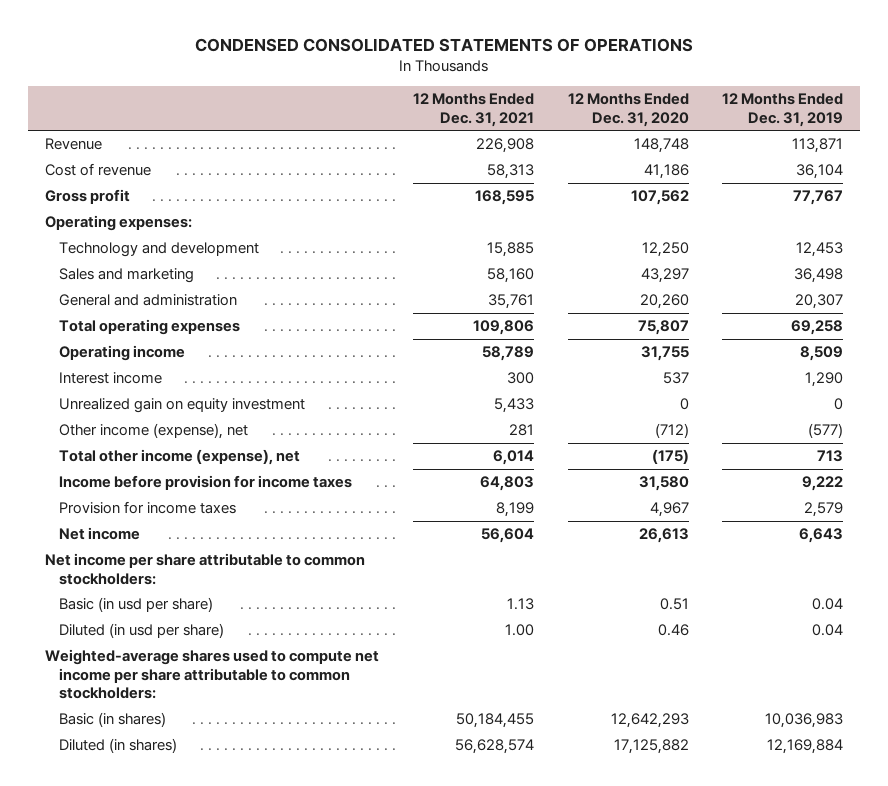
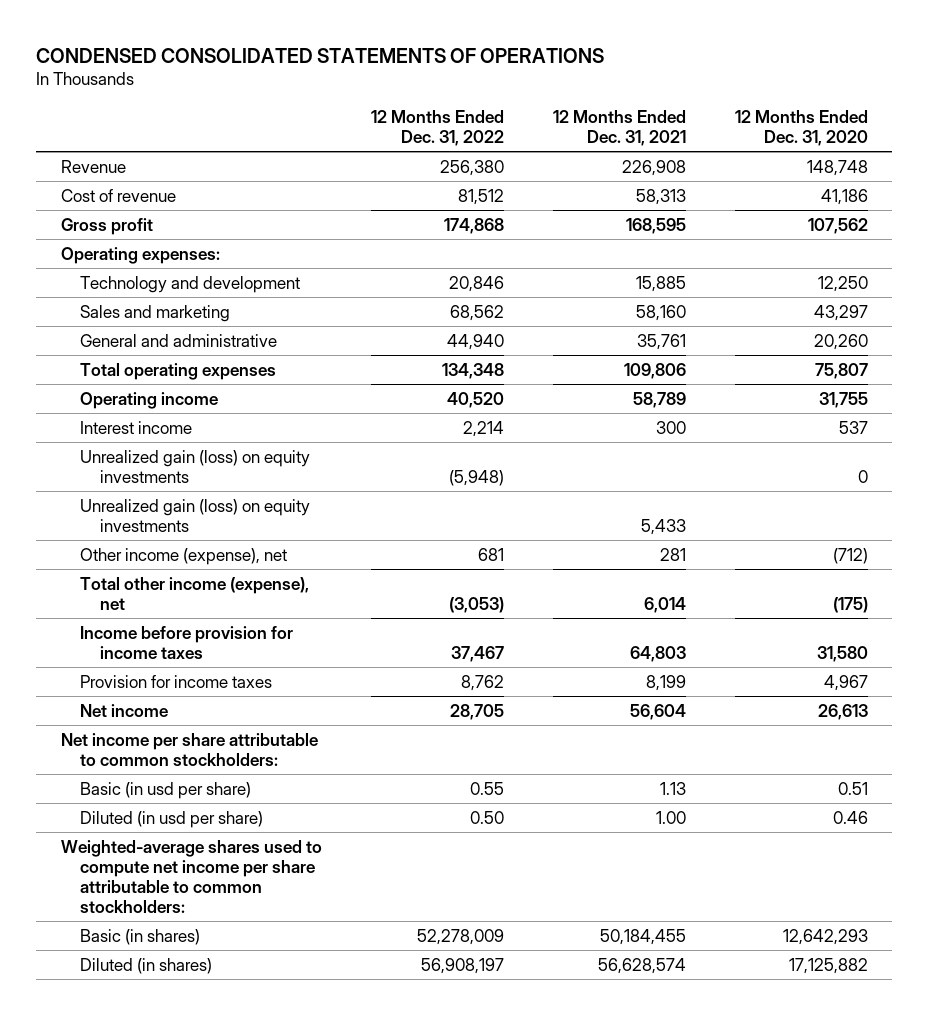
- | 12 Months Ended Dec. 31, 2021 | 12 Months Ended Dec. 31, 2020 | 12 Months Ended Dec. 31, 2019
+ | 12 Months Ended Dec. 31, 2022 | 12 Months Ended Dec. 31, 2021 | 12 Months Ended Dec. 31, 2020
- General and administration | 35,761 | 20,260 | 20,307
+ General and administrative | 44,940 | 35,761 | 20,260
- Unrealized gain on equity investment | 5,433 | 0 | 0
+ Unrealized gain (loss) on equity investments | (5,948) | | 0
+ Unrealized gain (loss) on equity investments | | 5,433 |

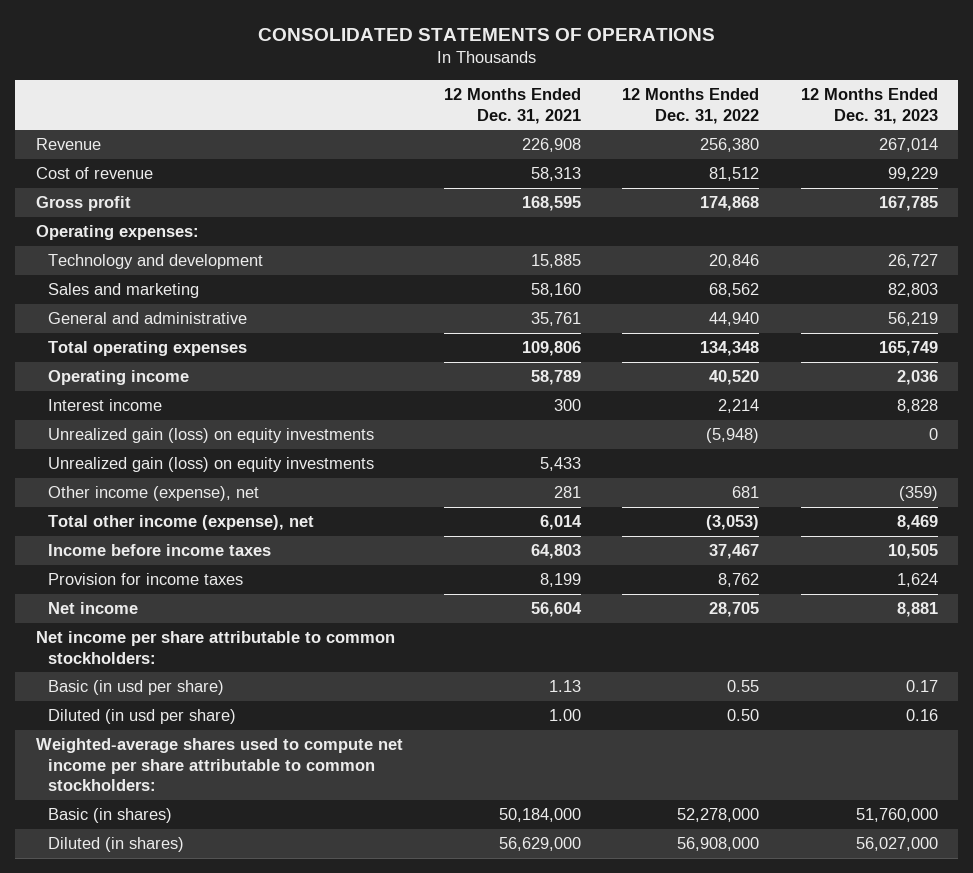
- CONDENSED CONSOLIDATED STATEMENTS OF OPERATIONS
+ CONSOLIDATED STATEMENTS OF OPERATIONS
- | 12 Months Ended Dec. 31, 2022 | 12 Months Ended Dec. 31, 2021 | 12 Months Ended Dec. 31, 2020
+ | 12 Months Ended Dec. 31, 2021 | 12 Months Ended Dec. 31, 2022 | 12 Months Ended Dec. 31, 2023
- Income before provision for income taxes | 37,467 | 64,803 | 31,580
+ Income before income taxes | 64,803 | 37,467 | 10,505
- Basic (in shares) | 52,278,009 | 50,184,455 | 12,642,293
- Diluted (in shares) | 56,908,197 | 56,628,574 | 17,125,882
+ Basic (in shares) | 50,184,000 | 52,278,000 | 51,760,000
+ Diluted (in shares) | 56,629,000 | 56,908,000 | 56,027,000

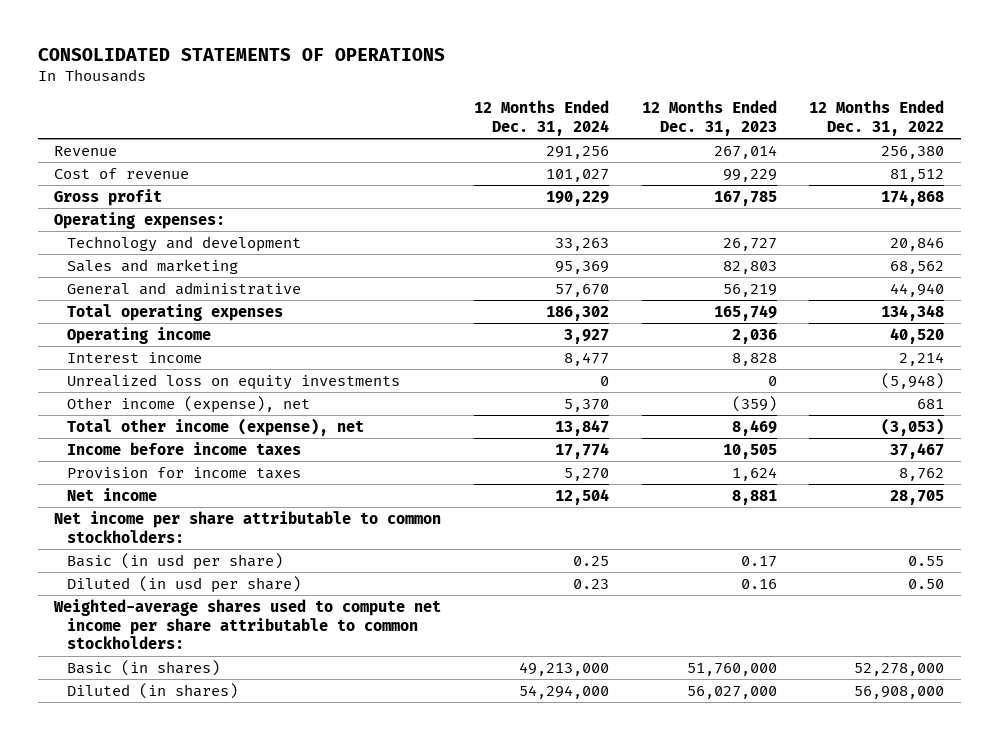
- | 12 Months Ended Dec. 31, 2021 | 12 Months Ended Dec. 31, 2022 | 12 Months Ended Dec. 31, 2023
+ | 12 Months Ended Dec. 31, 2024 | 12 Months Ended Dec. 31, 2023 | 12 Months Ended Dec. 31, 2022
- Unrealized gain (loss) on equity investments | | (5,948) | 0
- Unrealized gain (loss) on equity investments | 5,433 | |
+ Unrealized loss on equity investments | 0 | 0 | (5,948)

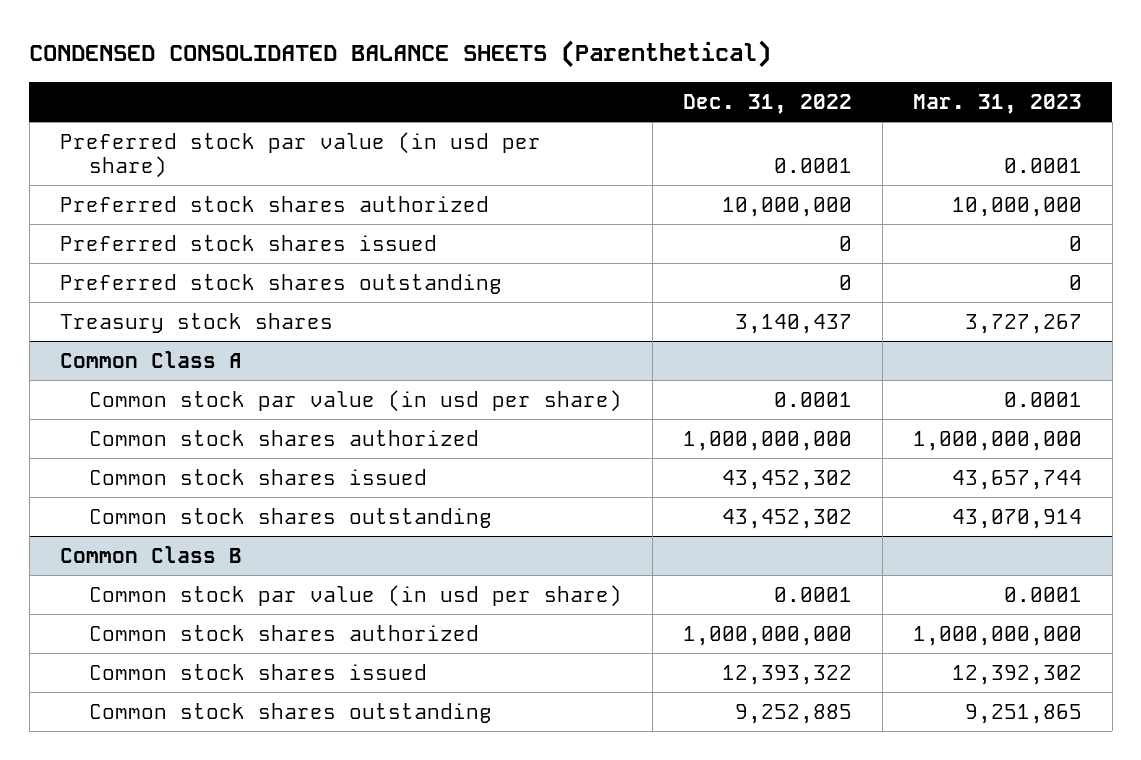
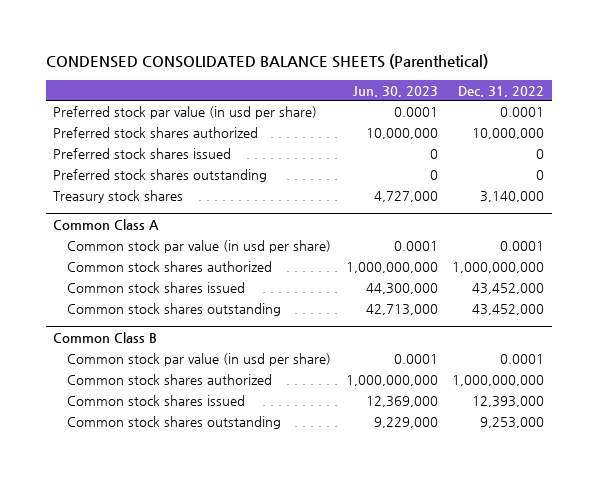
- | Dec. 31, 2022 | Mar. 31, 2023
+ | Jun. 30, 2023 | Dec. 31, 2022
- Treasury stock shares | 3,140,437 | 3,727,267
+ Treasury stock shares | 4,727,000 | 3,140,000
@ Common Class A
- Common stock shares issued | 43,452,302 | 43,657,744
- Common stock shares outstanding | 43,452,302 | 43,070,914
+ Common stock shares issued | 44,300,000 | 43,452,000
+ Common stock shares outstanding | 42,713,000 | 43,452,000
@ Common Class B
- Common stock shares issued | 12,393,322 | 12,392,302
- Common stock shares outstanding | 9,252,885 | 9,251,865
+ Common stock shares issued | 12,369,000 | 12,393,000
+ Common stock shares outstanding | 9,229,000 | 9,253,000

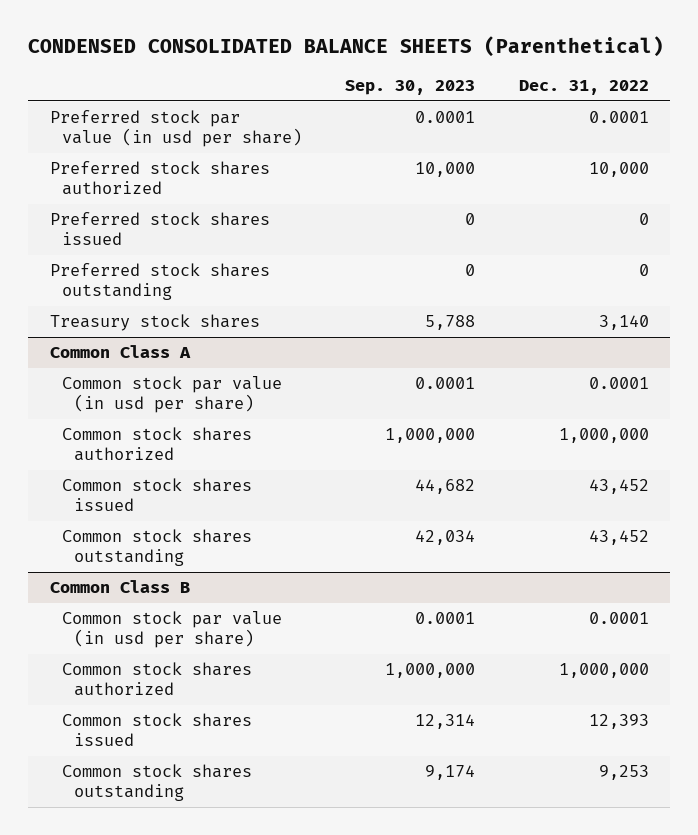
- | Jun. 30, 2023 | Dec. 31, 2022
+ | Sep. 30, 2023 | Dec. 31, 2022
- Preferred stock shares authorized | 10,000,000 | 10,000,000
+ Preferred stock shares authorized | 10,000 | 10,000
- Treasury stock shares | 4,727,000 | 3,140,000
+ Treasury stock shares | 5,788 | 3,140
@ Common Class A
- Common stock shares authorized | 1,000,000,000 | 1,000,000,000
- Common stock shares issued | 44,300,000 | 43,452,000
- Common stock shares outstanding | 42,713,000 | 43,452,000
+ Common stock shares authorized | 1,000,000 | 1,000,000
+ Common stock shares issued | 44,682 | 43,452
+ Common stock shares outstanding | 42,034 | 43,452
@ Common Class B
- Common stock shares authorized | 1,000,000,000 | 1,000,000,000
- Common stock shares issued | 12,369,000 | 12,393,000
- Common stock shares outstanding | 9,229,000 | 9,253,000
+ Common stock shares authorized | 1,000,000 | 1,000,000
+ Common stock shares issued | 12,314 | 12,393
+ Common stock shares outstanding | 9,174 | 9,253

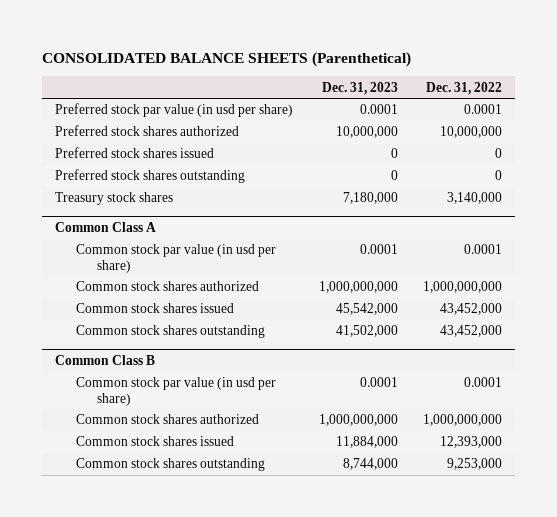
- CONDENSED CONSOLIDATED BALANCE SHEETS (Parenthetical)
+ CONSOLIDATED BALANCE SHEETS (Parenthetical)
- | Sep. 30, 2023 | Dec. 31, 2022
+ | Dec. 31, 2023 | Dec. 31, 2022
- Preferred stock shares authorized | 10,000 | 10,000
+ Preferred stock shares authorized | 10,000,000 | 10,000,000
- Treasury stock shares | 5,788 | 3,140
+ Treasury stock shares | 7,180,000 | 3,140,000
@ Common Class A
- Common stock shares authorized | 1,000,000 | 1,000,000
- Common stock shares issued | 44,682 | 43,452
- Common stock shares outstanding | 42,034 | 43,452
+ Common stock shares authorized | 1,000,000,000 | 1,000,000,000
+ Common stock shares issued | 45,542,000 | 43,452,000
+ Common stock shares outstanding | 41,502,000 | 43,452,000
@ Common Class B
- Common stock shares authorized | 1,000,000 | 1,000,000
- Common stock shares issued | 12,314 | 12,393
- Common stock shares outstanding | 9,174 | 9,253
+ Common stock shares authorized | 1,000,000,000 | 1,000,000,000
+ Common stock shares issued | 11,884,000 | 12,393,000
+ Common stock shares outstanding | 8,744,000 | 9,253,000

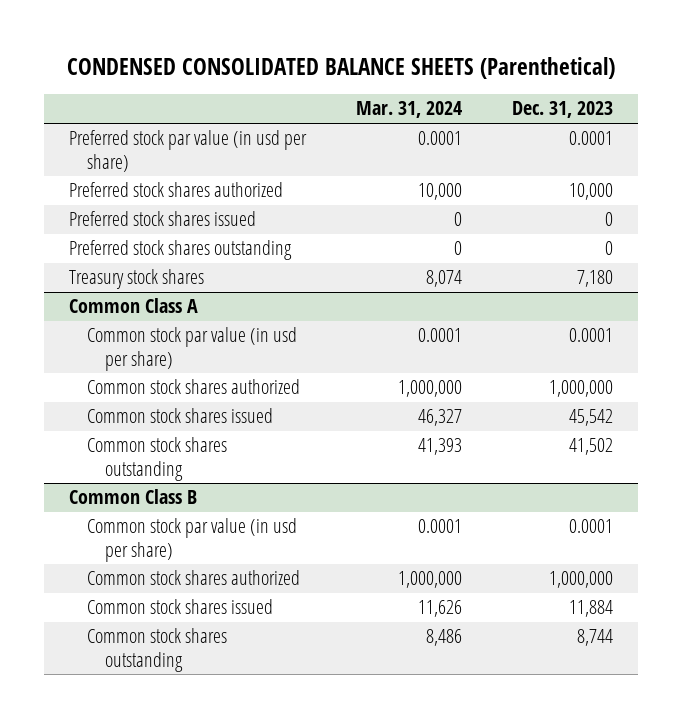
- CONSOLIDATED BALANCE SHEETS (Parenthetical)
+ CONDENSED CONSOLIDATED BALANCE SHEETS (Parenthetical)
- | Dec. 31, 2023 | Dec. 31, 2022
+ | Mar. 31, 2024 | Dec. 31, 2023
- Preferred stock shares authorized | 10,000,000 | 10,000,000
+ Preferred stock shares authorized | 10,000 | 10,000
- Treasury stock shares | 7,180,000 | 3,140,000
+ Treasury stock shares | 8,074 | 7,180
@ Common Class A
- Common stock shares authorized | 1,000,000,000 | 1,000,000,000
- Common stock shares issued | 45,542,000 | 43,452,000
- Common stock shares outstanding | 41,502,000 | 43,452,000
+ Common stock shares authorized | 1,000,000 | 1,000,000
+ Common stock shares issued | 46,327 | 45,542
+ Common stock shares outstanding | 41,393 | 41,502
@ Common Class B
- Common stock shares authorized | 1,000,000,000 | 1,000,000,000
- Common stock shares issued | 11,884,000 | 12,393,000
- Common stock shares outstanding | 8,744,000 | 9,253,000
+ Common stock shares authorized | 1,000,000 | 1,000,000
+ Common stock shares issued | 11,626 | 11,884
+ Common stock shares outstanding | 8,486 | 8,744

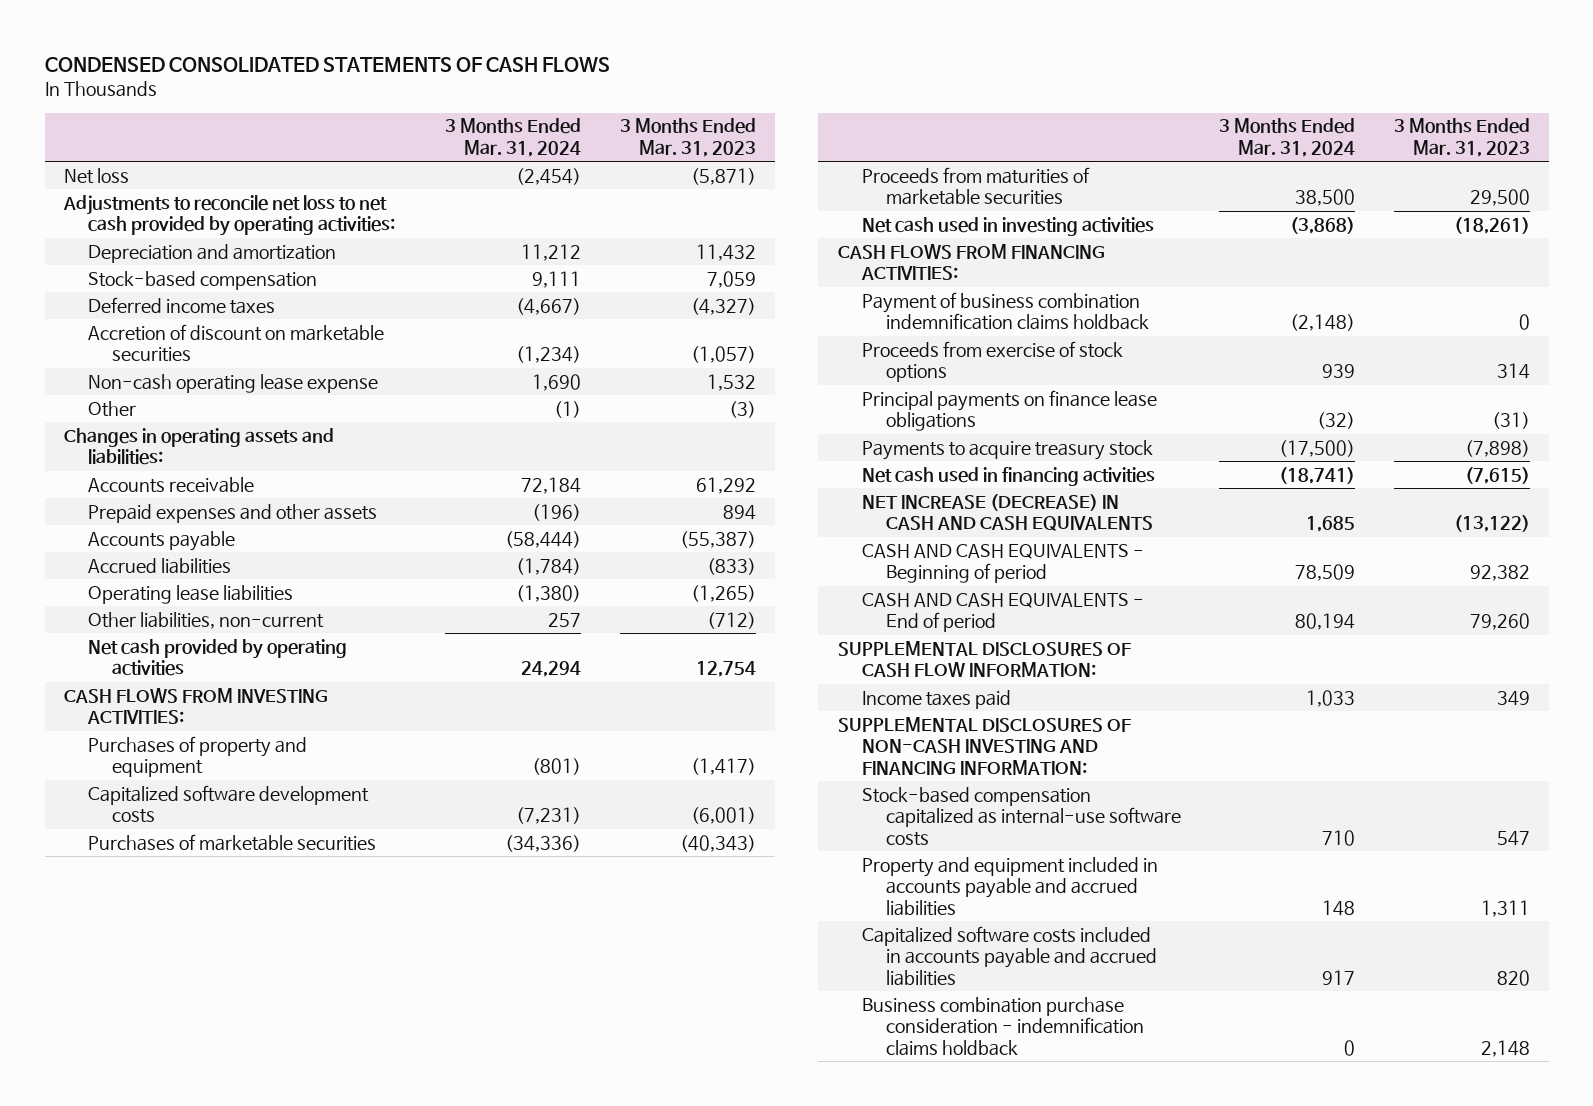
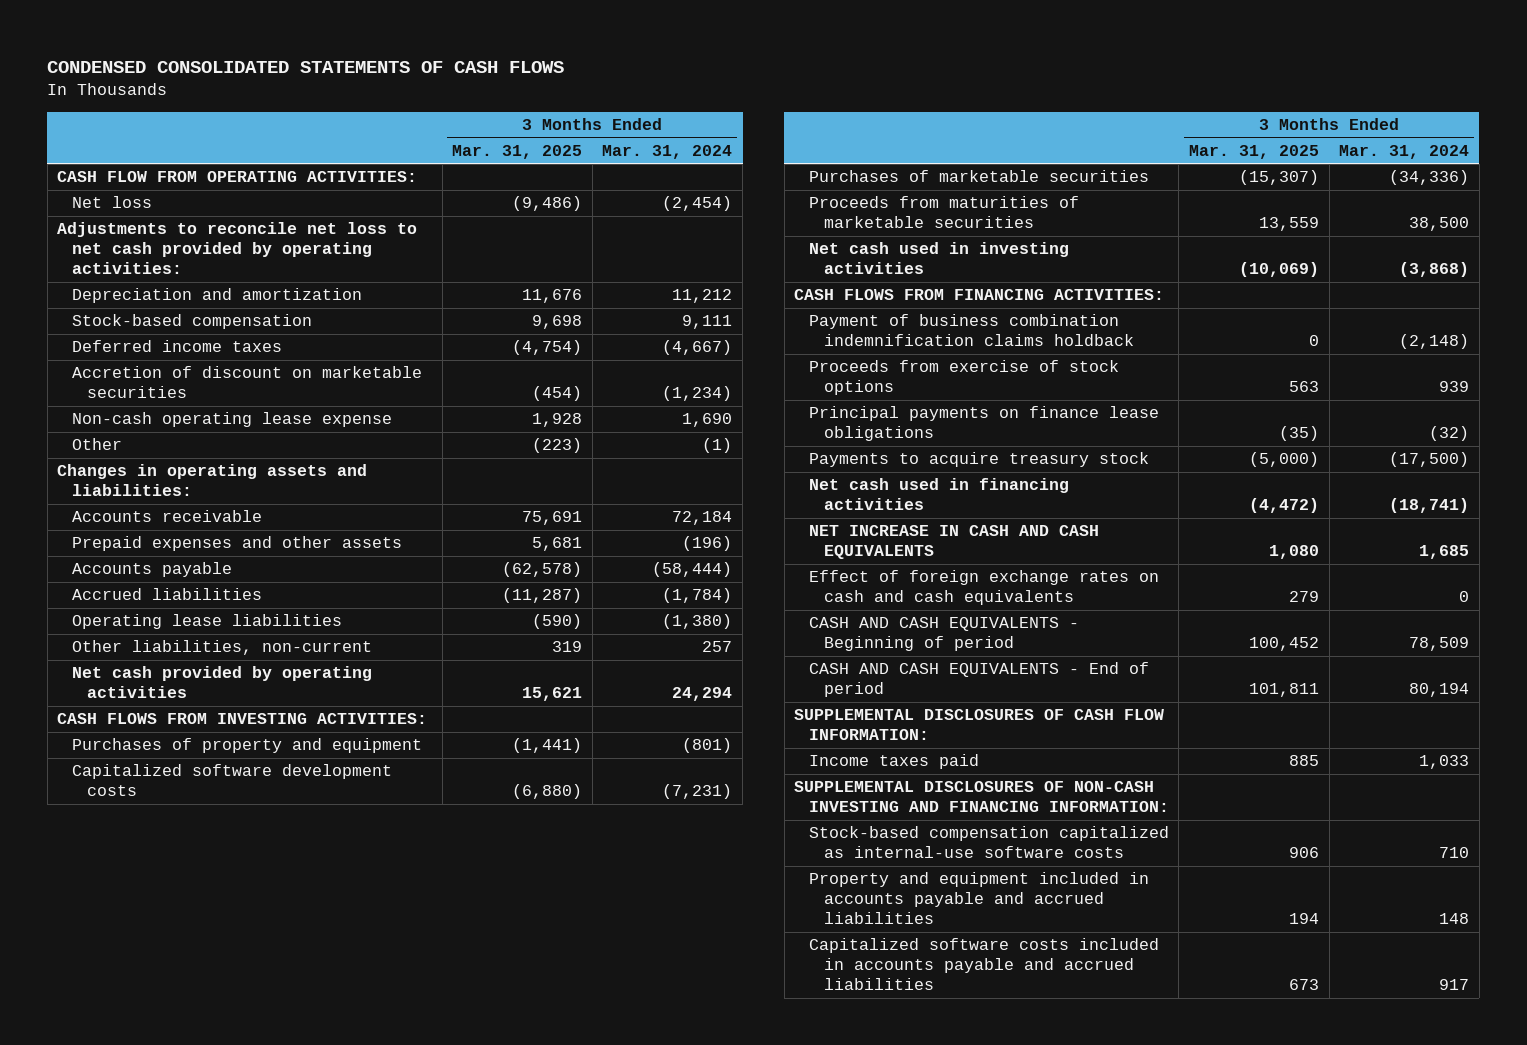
- | 3 Months Ended Mar. 31, 2024 | 3 Months Ended Mar. 31, 2023
+ | 3 Months Ended Mar. 31, 2025 | 3 Months Ended Mar. 31, 2024
+ CASH FLOW FROM OPERATING ACTIVITIES:
- NET INCREASE (DECREASE) IN CASH AND CASH EQUIVALENTS | 1,685 | (13,122)
+ NET INCREASE IN CASH AND CASH EQUIVALENTS | 1,080 | 1,685
+ Effect of foreign exchange rates on cash and cash equivalents | 279 | 0
- Business combination purchase consideration - indemnification claims holdback | 0 | 2,148

